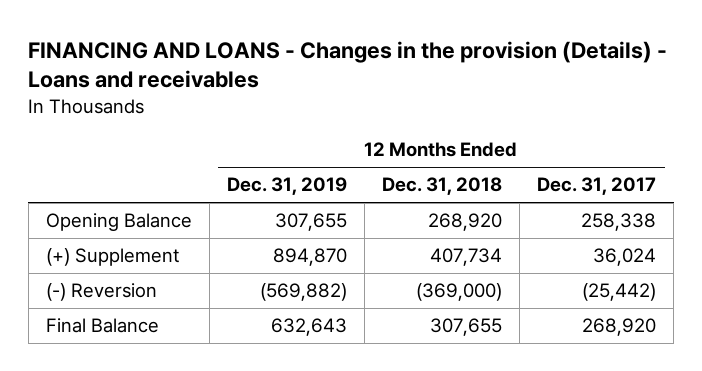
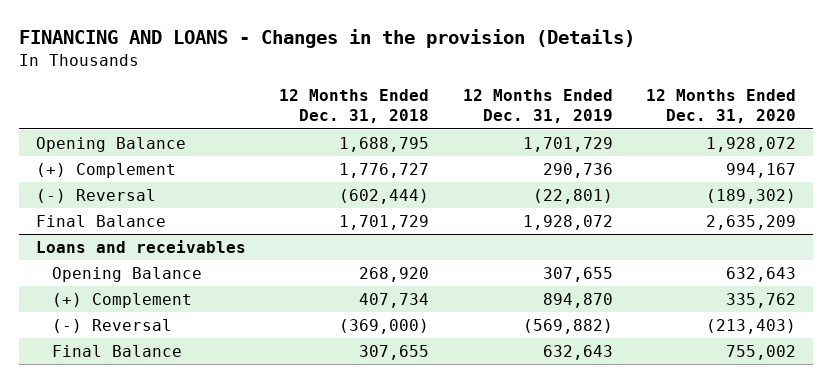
- FINANCING AND LOANS - Changes in the provision (Details) - Loans and receivables
+ FINANCING AND LOANS - Changes in the provision (Details)
- | 12 Months Ended Dec. 31, 2019 | 12 Months Ended Dec. 31, 2018 | 12 Months Ended Dec. 31, 2017
+ | 12 Months Ended Dec. 31, 2018 | 12 Months Ended Dec. 31, 2019 | 12 Months Ended Dec. 31, 2020
+ Opening Balance | 1,688,795 | 1,701,729 | 1,928,072
+ (+) Complement | 1,776,727 | 290,736 | 994,167
+ (-) Reversal | (602,444) | (22,801) | (189,302)
+ Final Balance | 1,701,729 | 1,928,072 | 2,635,209
+ Loans and receivables
- (+) Supplement | 894,870 | 407,734 | 36,024
- (-) Reversion | (569,882) | (369,000) | (25,442)
+ (+) Complement | 407,734 | 894,870 | 335,762
+ (-) Reversal | (369,000) | (569,882) | (213,403)

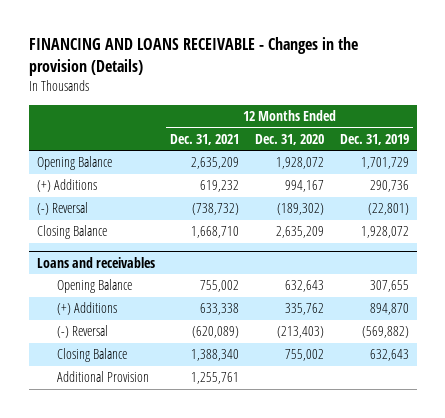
- FINANCING AND LOANS - Changes in the provision (Details)
+ FINANCING AND LOANS RECEIVABLE - Changes in the provision (Details)
- | 12 Months Ended Dec. 31, 2018 | 12 Months Ended Dec. 31, 2019 | 12 Months Ended Dec. 31, 2020
+ | 12 Months Ended Dec. 31, 2021 | 12 Months Ended Dec. 31, 2020 | 12 Months Ended Dec. 31, 2019
- (+) Complement | 1,776,727 | 290,736 | 994,167
+ (+) Additions | 619,232 | 994,167 | 290,736
- Final Balance | 1,701,729 | 1,928,072 | 2,635,209
+ Closing Balance | 1,668,710 | 2,635,209 | 1,928,072
@ Loans and receivables
- (+) Complement | 407,734 | 894,870 | 335,762
+ (+) Additions | 633,338 | 335,762 | 894,870
- Final Balance | 307,655 | 632,643 | 755,002
+ Closing Balance | 1,388,340 | 755,002 | 632,643
+ Additional Provision | 1,255,761 | |

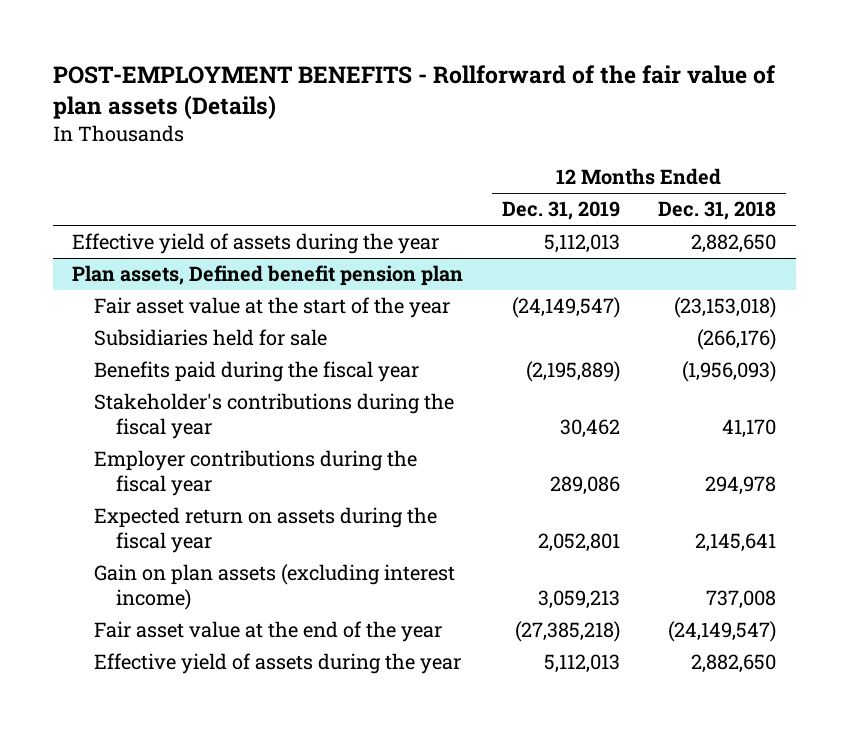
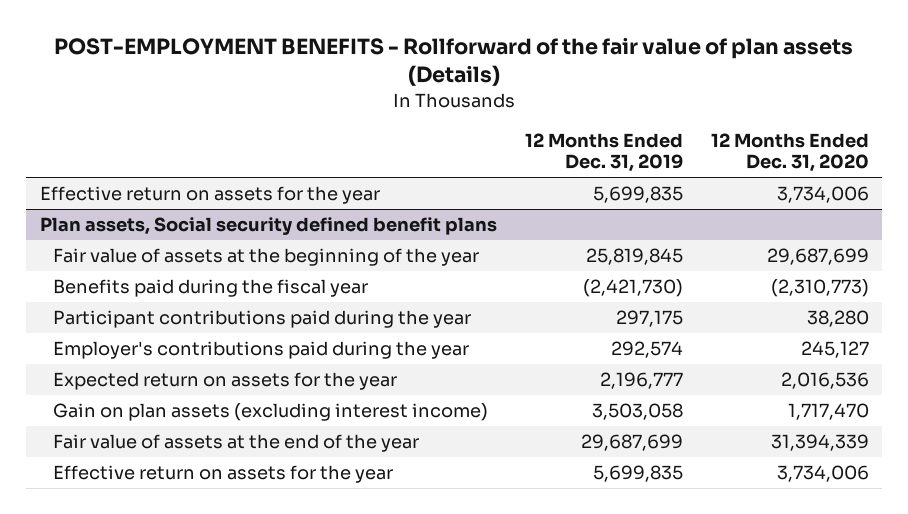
- | 12 Months Ended Dec. 31, 2019 | 12 Months Ended Dec. 31, 2018
+ | 12 Months Ended Dec. 31, 2019 | 12 Months Ended Dec. 31, 2020
- Effective yield of assets during the year | 5,112,013 | 2,882,650
- Plan assets, Defined benefit pension plan
- Fair asset value at the start of the year | (24,149,547) | (23,153,018)
- Subsidiaries held for sale | | (266,176)
- Benefits paid during the fiscal year | (2,195,889) | (1,956,093)
- Stakeholder's contributions during the fiscal year | 30,462 | 41,170
- Employer contributions during the fiscal year | 289,086 | 294,978
- Expected return on assets during the fiscal year | 2,052,801 | 2,145,641
- Gain on plan assets (excluding interest income) | 3,059,213 | 737,008
- Fair asset value at the end of the year | (27,385,218) | (24,149,547)
- Effective yield of assets during the year | 5,112,013 | 2,882,650
+ Effective return on assets for the year | 5,699,835 | 3,734,006
+ Plan assets, Social security defined benefit plans
+ Fair value of assets at the beginning of the year | 25,819,845 | 29,687,699
+ Benefits paid during the fiscal year | (2,421,730) | (2,310,773)
+ Participant contributions paid during the year | 297,175 | 38,280
+ Employer's contributions paid during the year | 292,574 | 245,127
+ Expected return on assets for the year | 2,196,777 | 2,016,536
+ Gain on plan assets (excluding interest income) | 3,503,058 | 1,717,470
+ Fair value of assets at the end of the year | 29,687,699 | 31,394,339
+ Effective return on assets for the year | 5,699,835 | 3,734,006

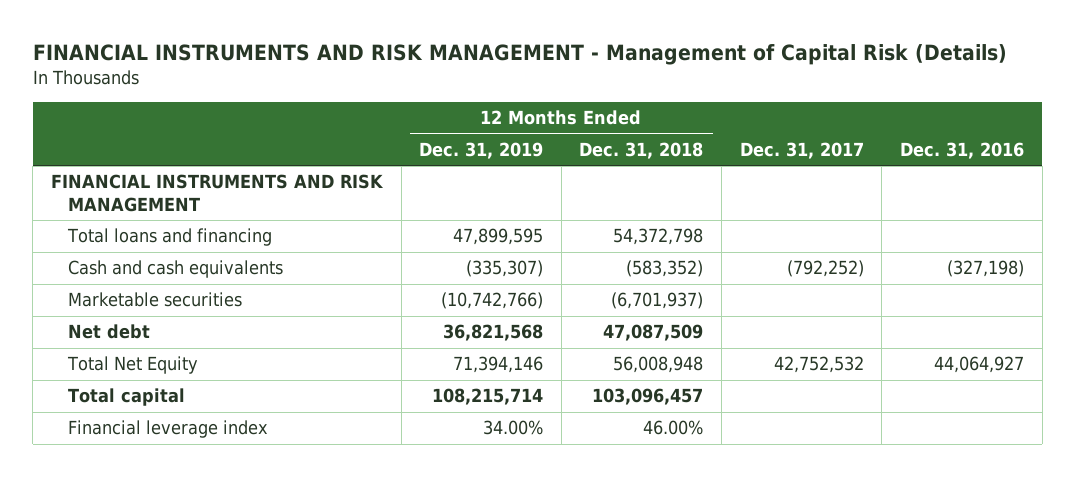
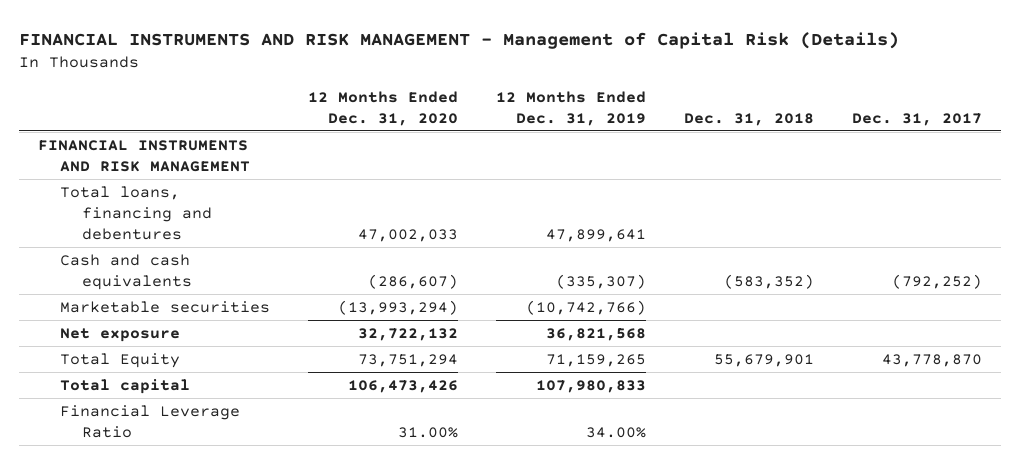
- | 12 Months Ended Dec. 31, 2019 | 12 Months Ended Dec. 31, 2018 | Dec. 31, 2017 | Dec. 31, 2016
+ | 12 Months Ended Dec. 31, 2020 | 12 Months Ended Dec. 31, 2019 | Dec. 31, 2018 | Dec. 31, 2017
- Total loans and financing | 47,899,595 | 54,372,798 | |
+ Total loans, financing and debentures | 47,002,033 | 47,899,641 | |
- Net debt | 36,821,568 | 47,087,509 | |
- Total Net Equity | 71,394,146 | 56,008,948 | 42,752,532 | 44,064,927
- Total capital | 108,215,714 | 103,096,457 | |
- Financial leverage index | 34.00% | 46.00% | |
+ Net exposure | 32,722,132 | 36,821,568 | |
+ Total Equity | 73,751,294 | 71,159,265 | 55,679,901 | 43,778,870
+ Total capital | 106,473,426 | 107,980,833 | |
+ Financial Leverage Ratio | 31.00% | 34.00% | |

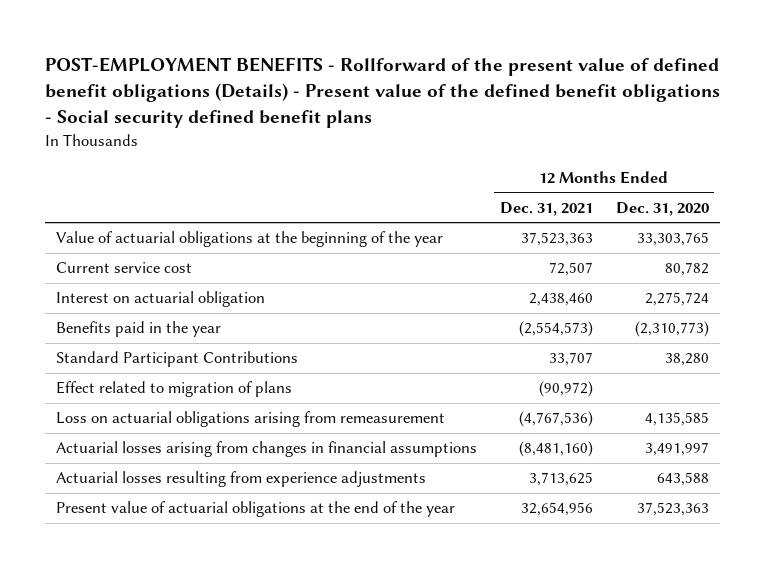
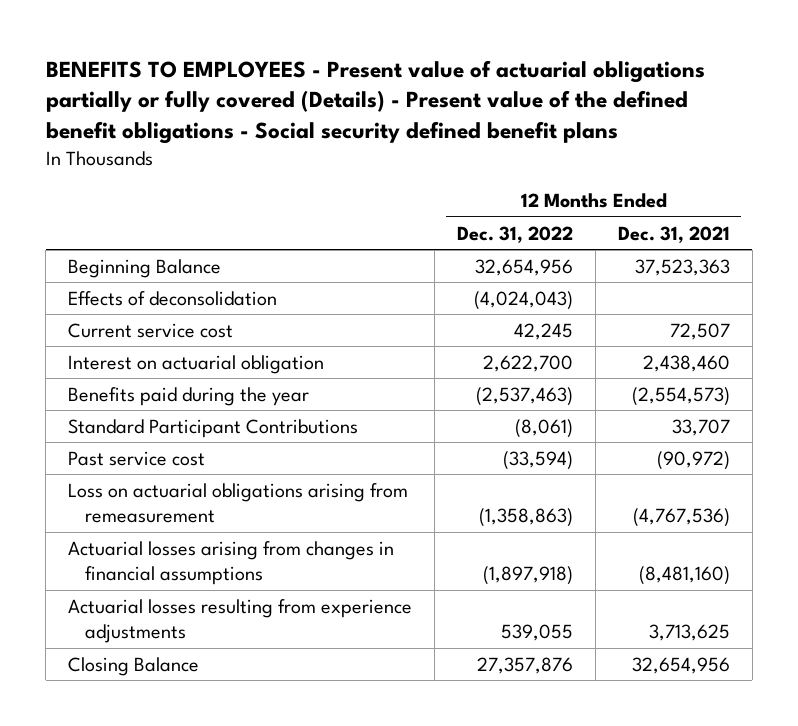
- POST-EMPLOYMENT BENEFITS - Rollforward of the present value of defined benefit obligations (Details) - Present value of the defined benefit obligations - Social security defined benefit plans
+ BENEFITS TO EMPLOYEES - Present value of actuarial obligations partially or fully covered (Details) - Present value of the defined benefit obligations - Social security defined benefit plans
- | 12 Months Ended Dec. 31, 2021 | 12 Months Ended Dec. 31, 2020
+ | 12 Months Ended Dec. 31, 2022 | 12 Months Ended Dec. 31, 2021
- Value of actuarial obligations at the beginning of the year | 37,523,363 | 33,303,765
+ Beginning Balance | 32,654,956 | 37,523,363
+ Effects of deconsolidation | (4,024,043) |
- Benefits paid in the year | (2,554,573) | (2,310,773)
+ Benefits paid during the year | (2,537,463) | (2,554,573)
- Effect related to migration of plans | (90,972) |
+ Past service cost | (33,594) | (90,972)
- Present value of actuarial obligations at the end of the year | 32,654,956 | 37,523,363
+ Closing Balance | 27,357,876 | 32,654,956

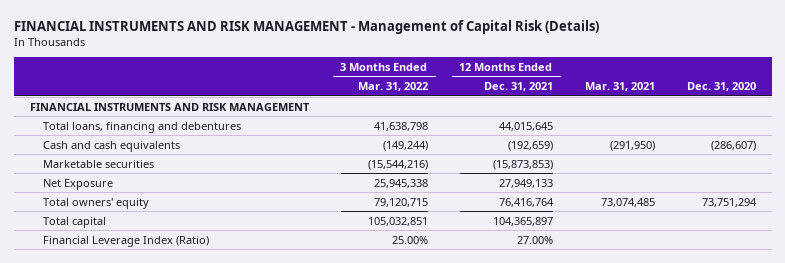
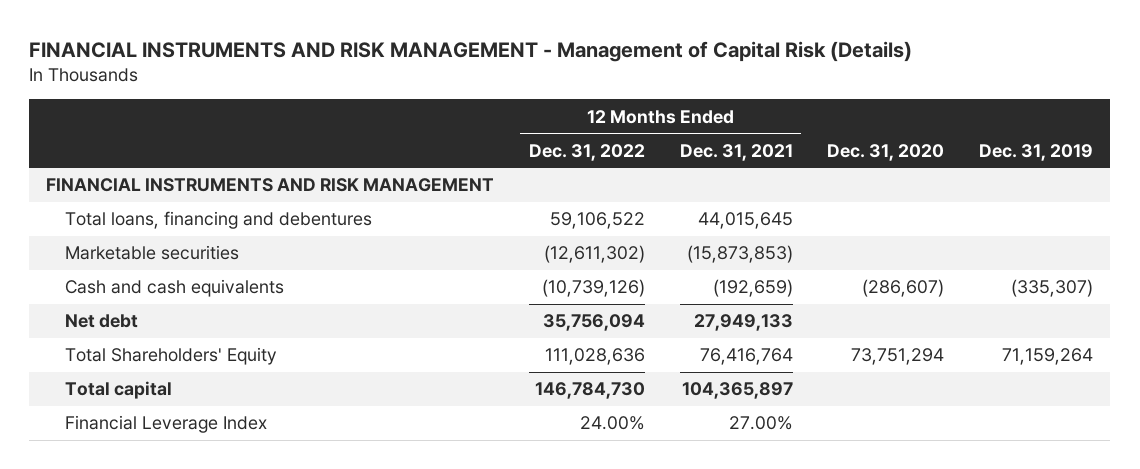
- | 3 Months Ended Mar. 31, 2022 | 12 Months Ended Dec. 31, 2021 | Mar. 31, 2021 | Dec. 31, 2020
+ | 12 Months Ended Dec. 31, 2022 | 12 Months Ended Dec. 31, 2021 | Dec. 31, 2020 | Dec. 31, 2019
- Net Exposure | 25,945,338 | 27,949,133 | |
- Total owners' equity | 79,120,715 | 76,416,764 | 73,074,485 | 73,751,294
moved down: Cash and cash equivalents | (10,739,126) | (192,659) | (286,607) | (335,307)
+ Net debt | 35,756,094 | 27,949,133 | |
+ Total Shareholders' Equity | 111,028,636 | 76,416,764 | 73,751,294 | 71,159,264
- Financial Leverage Index (Ratio) | 25.00% | 27.00% | |
+ Financial Leverage Index | 24.00% | 27.00% | |

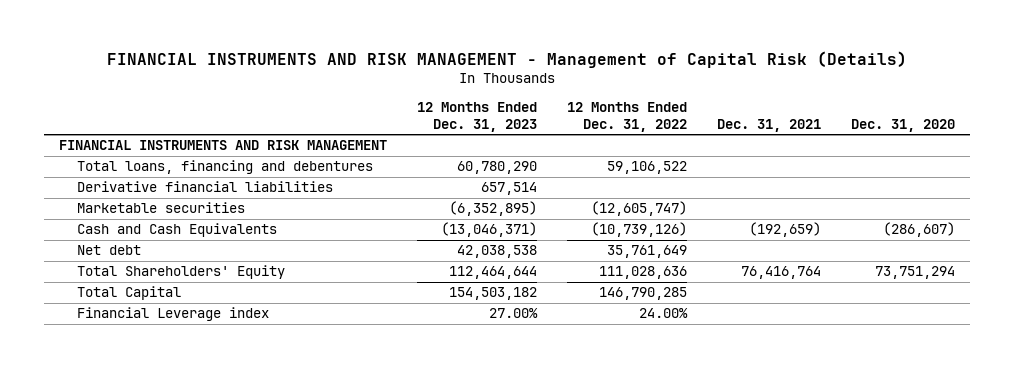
- | 12 Months Ended Dec. 31, 2022 | 12 Months Ended Dec. 31, 2021 | Dec. 31, 2020 | Dec. 31, 2019
+ | 12 Months Ended Dec. 31, 2023 | 12 Months Ended Dec. 31, 2022 | Dec. 31, 2021 | Dec. 31, 2020
- Marketable securities | (12,611,302) | (15,873,853) | |
- Cash and cash equivalents | (10,739,126) | (192,659) | (286,607) | (335,307)
- Net debt | 35,756,094 | 27,949,133 | |
+ Derivative financial liabilities | 657,514 | | |
+ Marketable securities | (6,352,895) | (12,605,747) | |
+ Cash and Cash Equivalents | (13,046,371) | (10,739,126) | (192,659) | (286,607)
+ Net debt | 42,038,538 | 35,761,649 | |
- Total capital | 146,784,730 | 104,365,897 | |
- Financial Leverage Index | 24.00% | 27.00% | |
+ Total Capital | 154,503,182 | 146,790,285 | |
+ Financial Leverage index | 27.00% | 24.00% | |

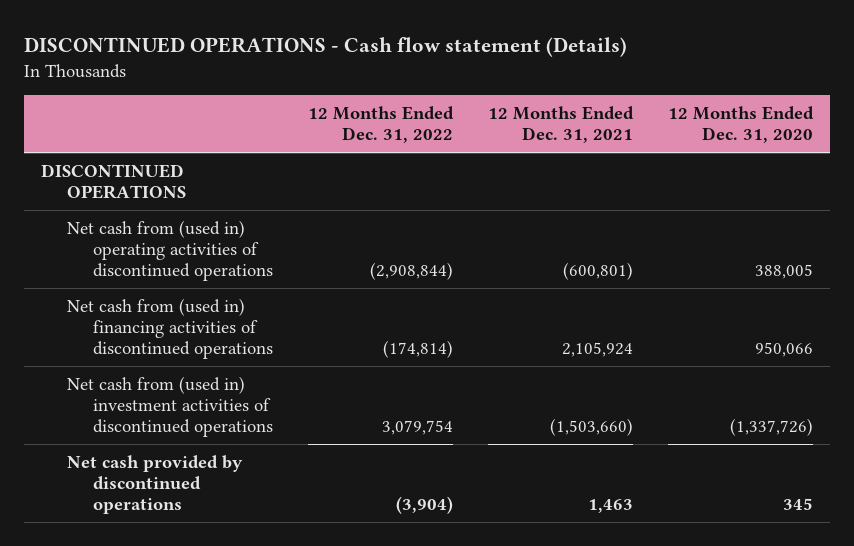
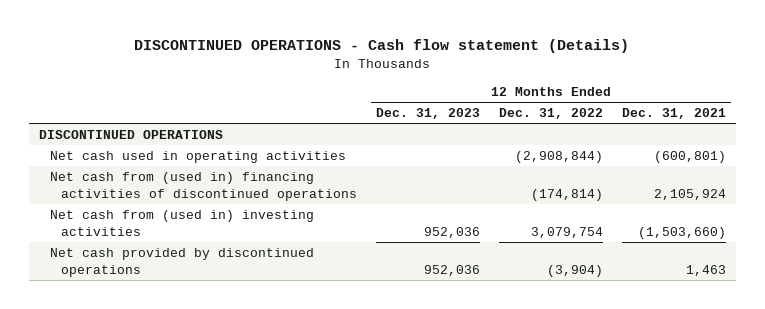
- | 12 Months Ended Dec. 31, 2022 | 12 Months Ended Dec. 31, 2021 | 12 Months Ended Dec. 31, 2020
+ | 12 Months Ended Dec. 31, 2023 | 12 Months Ended Dec. 31, 2022 | 12 Months Ended Dec. 31, 2021
- Net cash from (used in) operating activities of discontinued operations | (2,908,844) | (600,801) | 388,005
+ Net cash used in operating activities | | (2,908,844) | (600,801)
- Net cash from (used in) investment activities of discontinued operations | 3,079,754 | (1,503,660) | (1,337,726)
+ Net cash from (used in) investing activities | 952,036 | 3,079,754 | (1,503,660)

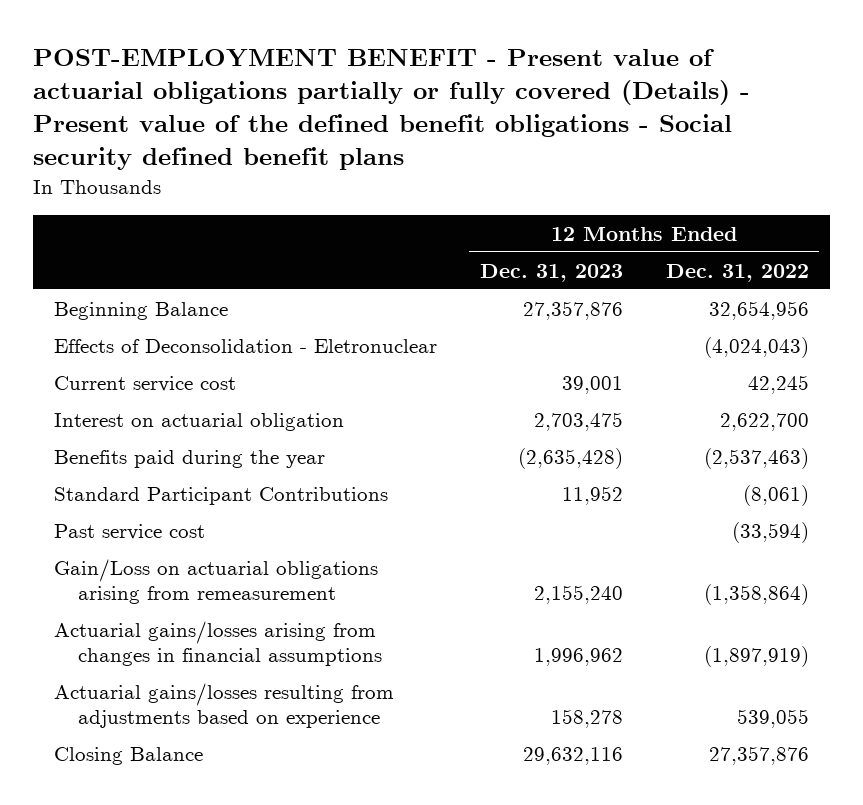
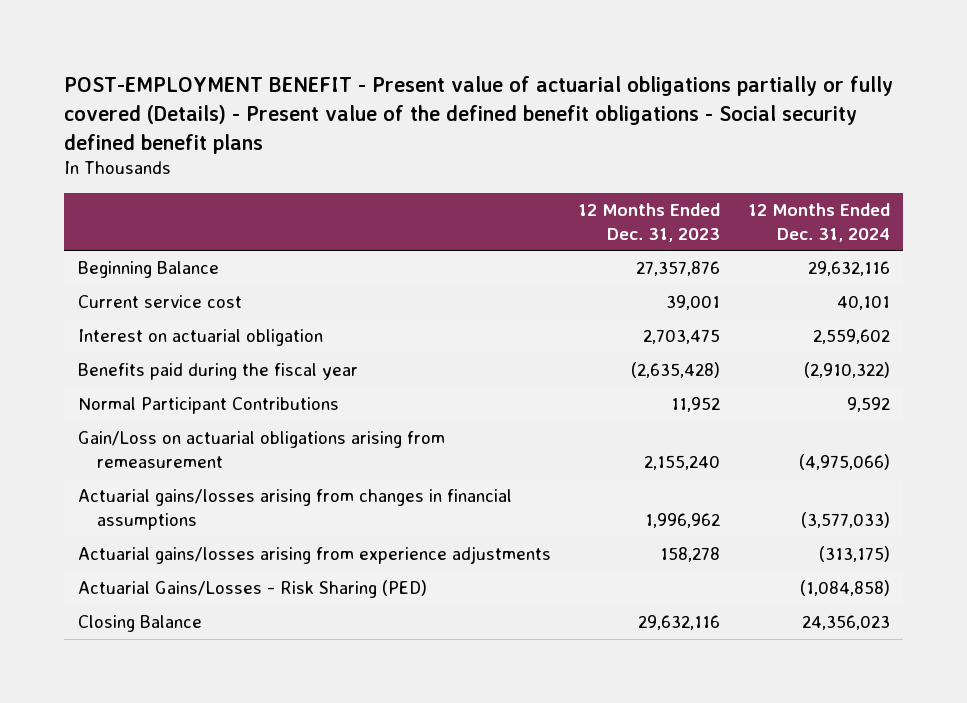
- | 12 Months Ended Dec. 31, 2023 | 12 Months Ended Dec. 31, 2022
+ | 12 Months Ended Dec. 31, 2023 | 12 Months Ended Dec. 31, 2024
- Effects of Deconsolidation - Eletronuclear | | (4,024,043)
- Benefits paid during the year | (2,635,428) | (2,537,463)
- Standard Participant Contributions | 11,952 | (8,061)
- Past service cost | | (33,594)
+ Benefits paid during the fiscal year | (2,635,428) | (2,910,322)
+ Normal Participant Contributions | 11,952 | 9,592
- Actuarial gains/losses resulting from adjustments based on experience | 158,278 | 539,055
+ Actuarial gains/losses arising from experience adjustments | 158,278 | (313,175)
+ Actuarial Gains/Losses - Risk Sharing (PED) | | (1,084,858)

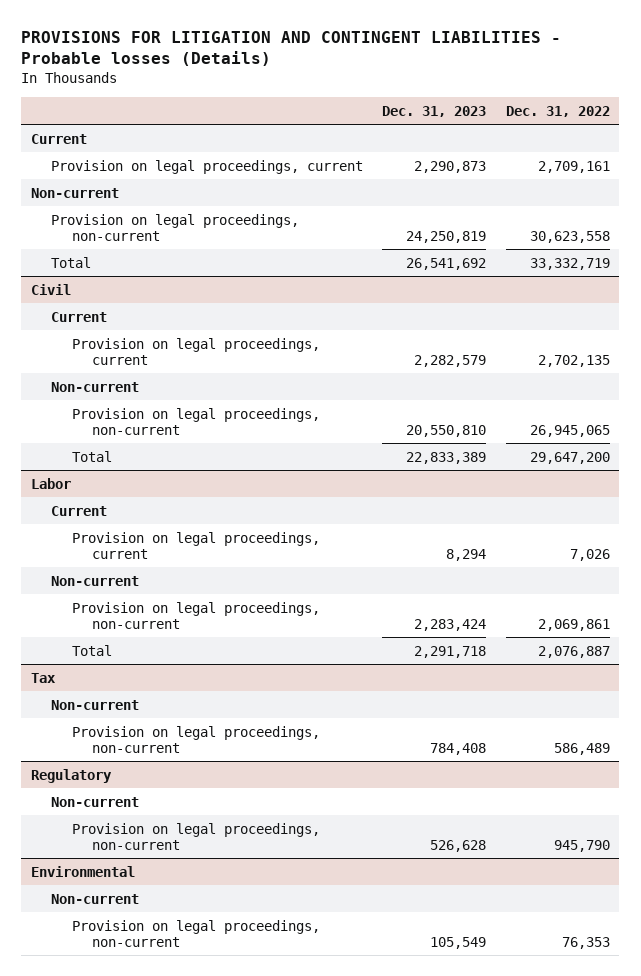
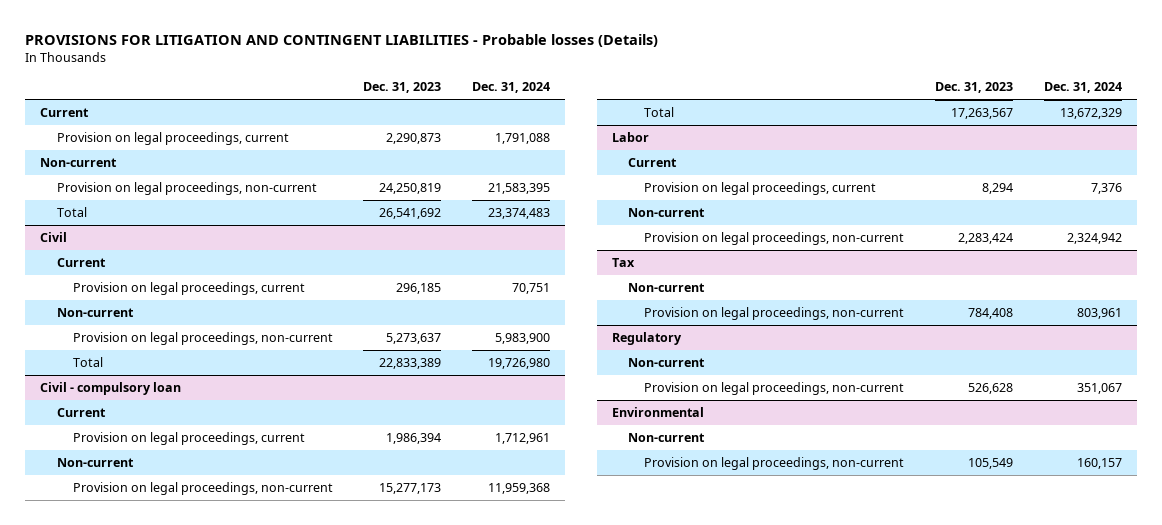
- | Dec. 31, 2023 | Dec. 31, 2022
+ | Dec. 31, 2023 | Dec. 31, 2024
@ Civil
- Provision on legal proceedings, current | 2,282,579 | 2,702,135
+ Provision on legal proceedings, current | 296,185 | 70,751
- Provision on legal proceedings, non-current | 20,550,810 | 26,945,065
+ Provision on legal proceedings, non-current | 5,273,637 | 5,983,900
+ Civil - compulsory loan
+ Current
+ Provision on legal proceedings, current | 1,986,394 | 1,712,961
+ Non-current
+ Provision on legal proceedings, non-current | 15,277,173 | 11,959,368
+ Total | 17,263,567 | 13,672,329
@ Labor
- Total | 2,291,718 | 2,076,887

